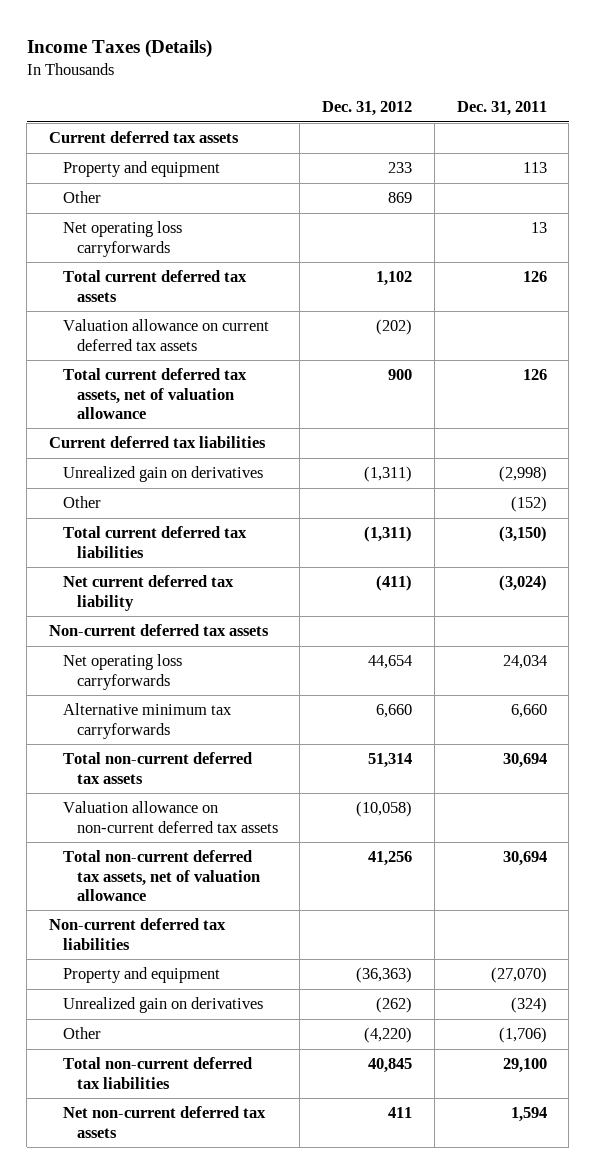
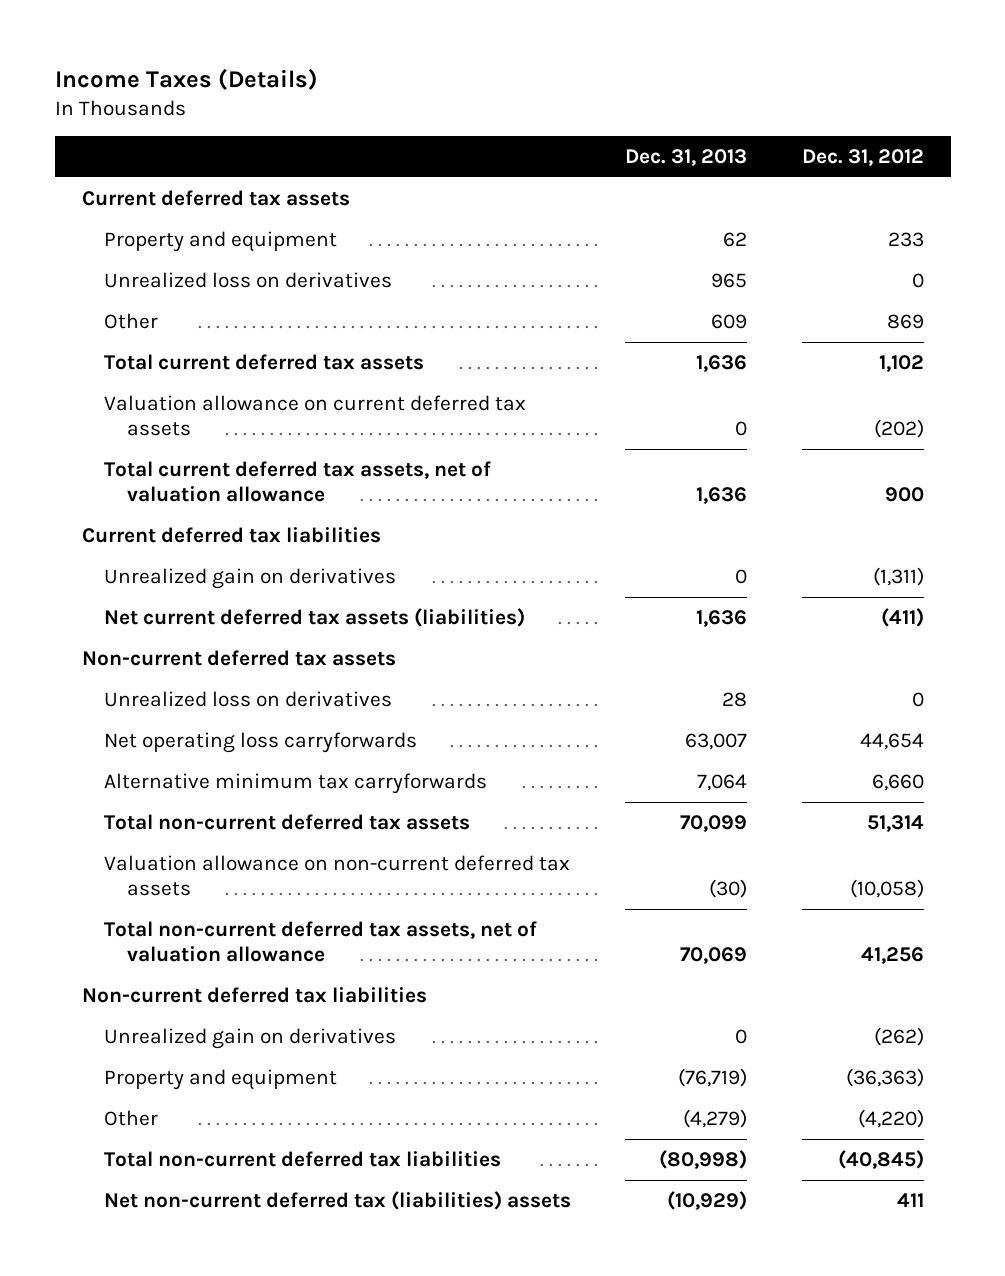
- | Dec. 31, 2012 | Dec. 31, 2011
+ | Dec. 31, 2013 | Dec. 31, 2012
+ Unrealized loss on derivatives | 965 | 0
- Net operating loss carryforwards | | 13
- Other | | (152)
- Total current deferred tax liabilities | (1,311) | (3,150)
- Net current deferred tax liability | (411) | (3,024)
+ Net current deferred tax assets (liabilities) | 1,636 | (411)
+ Unrealized loss on derivatives | 28 | 0
moved down: Property and equipment | (76,719) | (36,363)
- Total non-current deferred tax liabilities | 40,845 | 29,100
- Net non-current deferred tax assets | 411 | 1,594
+ Total non-current deferred tax liabilities | (80,998) | (40,845)
+ Net non-current deferred tax (liabilities) assets | (10,929) | 411

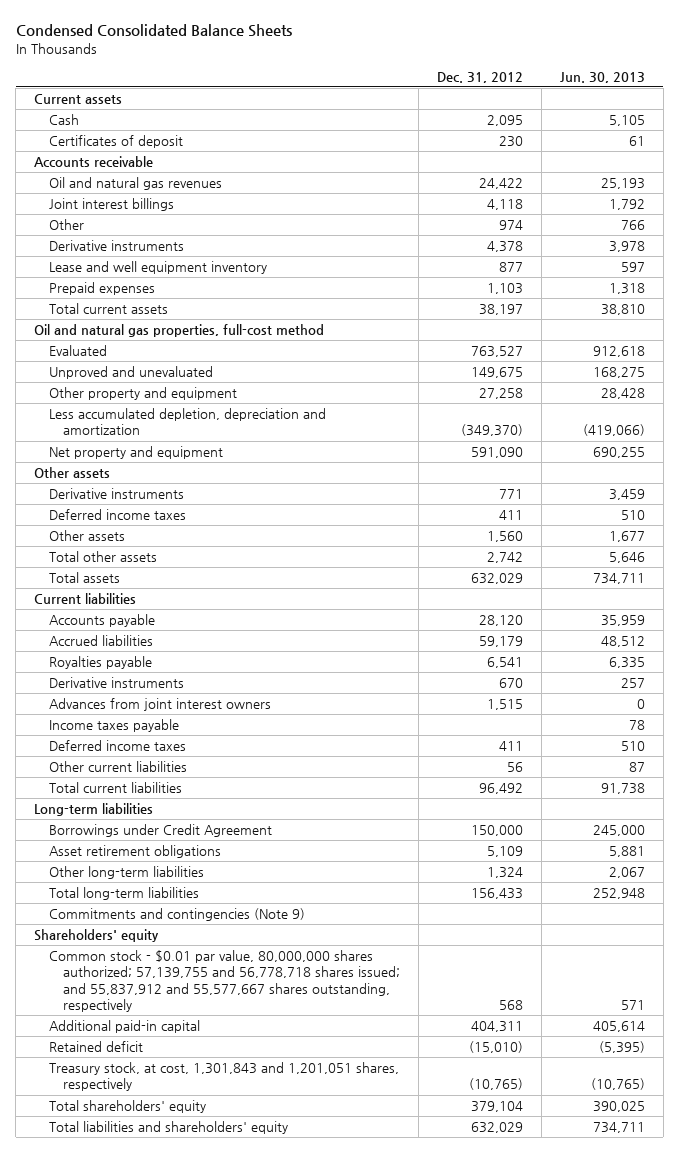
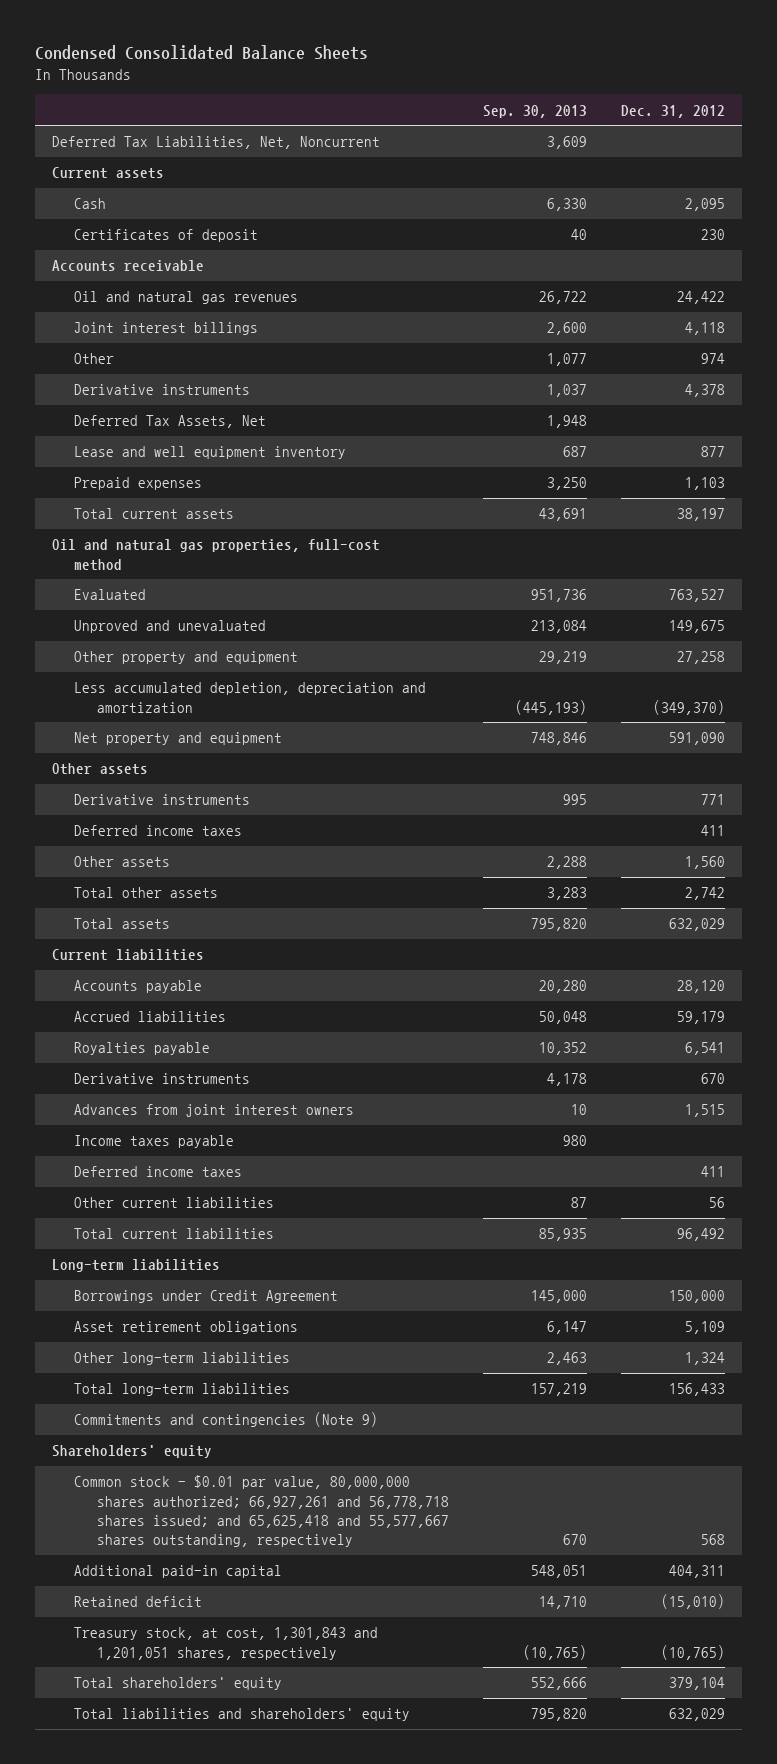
- | Dec. 31, 2012 | Jun. 30, 2013
+ | Sep. 30, 2013 | Dec. 31, 2012
+ Deferred Tax Liabilities, Net, Noncurrent | 3,609 |
+ Deferred Tax Assets, Net | 1,948 |
- Common stock - $0.01 par value, 80,000,000 shares authorized; 57,139,755 and 56,778,718 shares issued; and 55,837,912 and 55,577,667 shares outstanding, respectively | 568 | 571
+ Common stock - $0.01 par value, 80,000,000 shares authorized; 66,927,261 and 56,778,718 shares issued; and 65,625,418 and 55,577,667 shares outstanding, respectively | 670 | 568

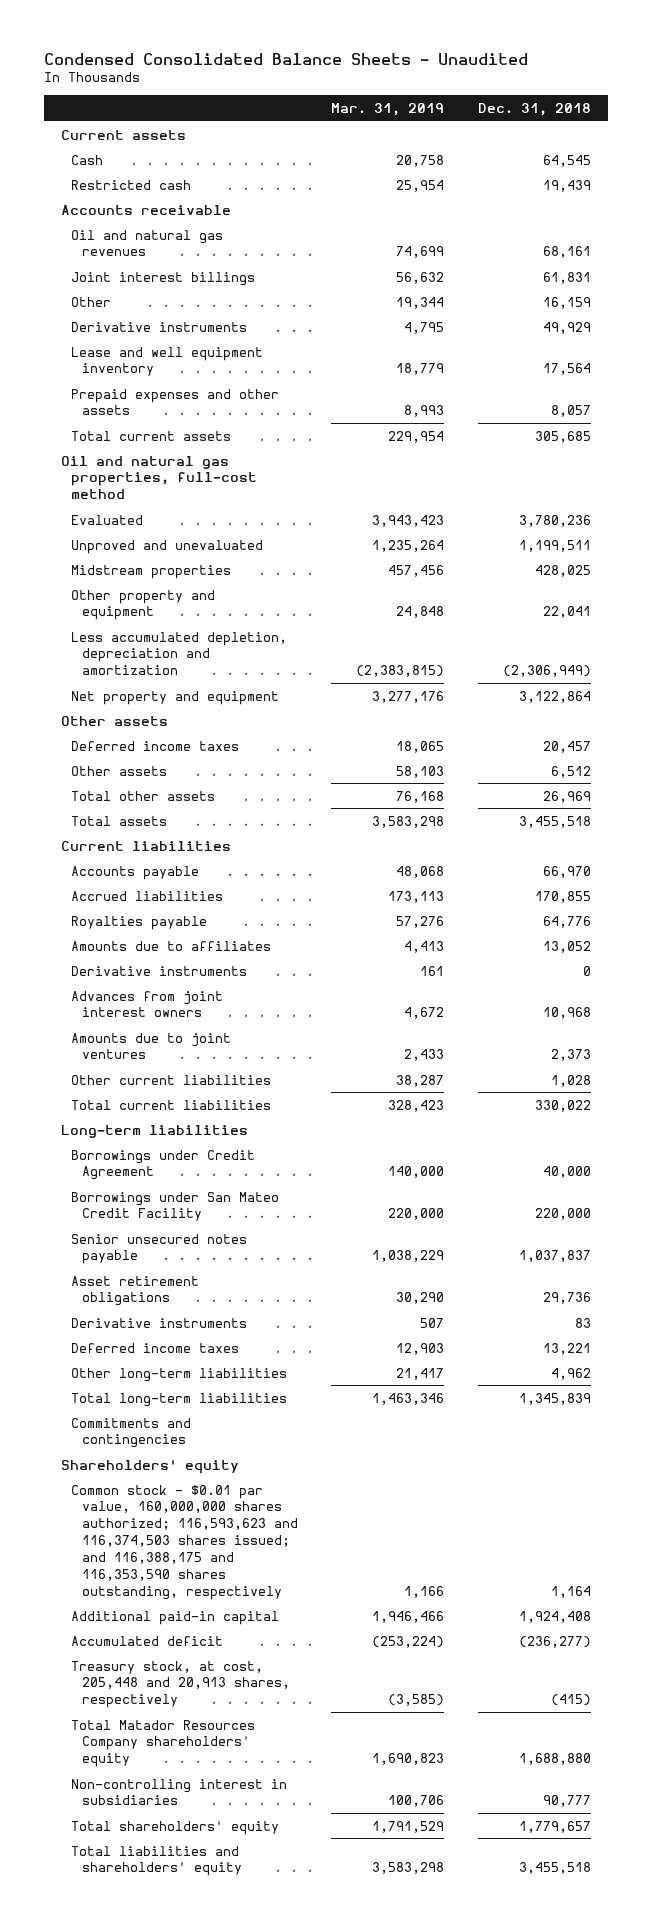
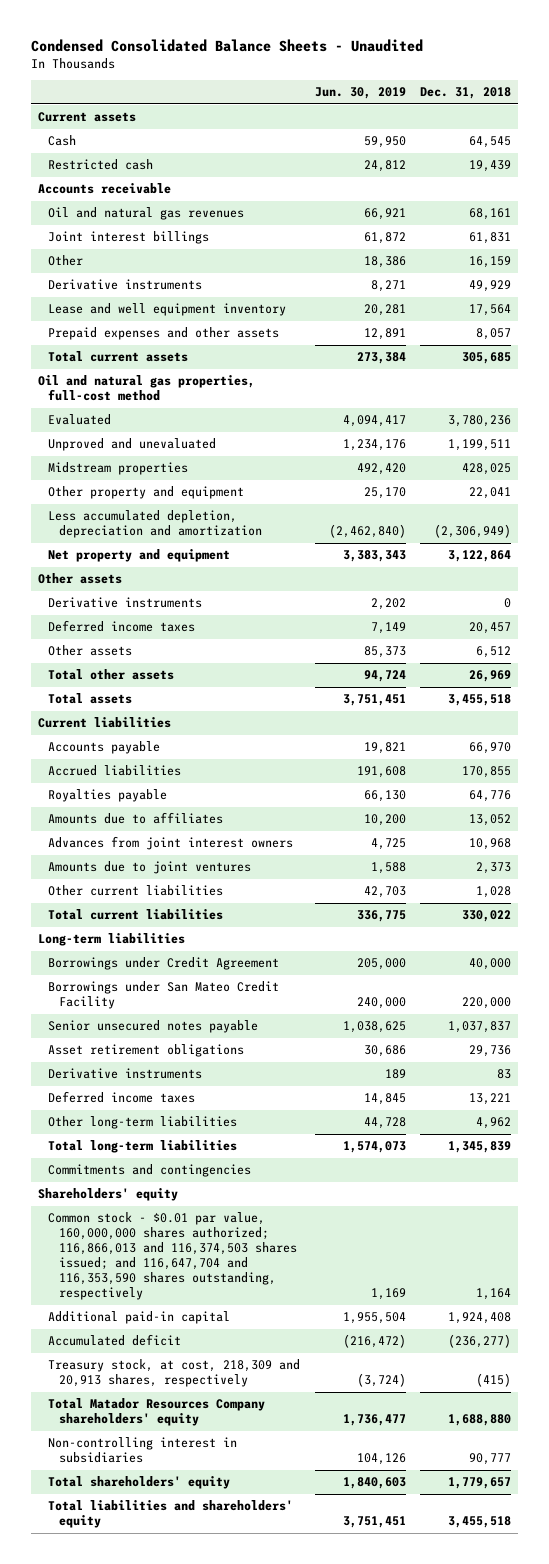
- | Mar. 31, 2019 | Dec. 31, 2018
+ | Jun. 30, 2019 | Dec. 31, 2018
moved up: Derivative instruments | 2,202 | 0
- Common stock - $0.01 par value, 160,000,000 shares authorized; 116,593,623 and 116,374,503 shares issued; and 116,388,175 and 116,353,590 shares outstanding, respectively | 1,166 | 1,164
+ Common stock - $0.01 par value, 160,000,000 shares authorized; 116,866,013 and 116,374,503 shares issued; and 116,647,704 and 116,353,590 shares outstanding, respectively | 1,169 | 1,164
- Treasury stock, at cost, 205,448 and 20,913 shares, respectively | (3,585) | (415)
+ Treasury stock, at cost, 218,309 and 20,913 shares, respectively | (3,724) | (415)

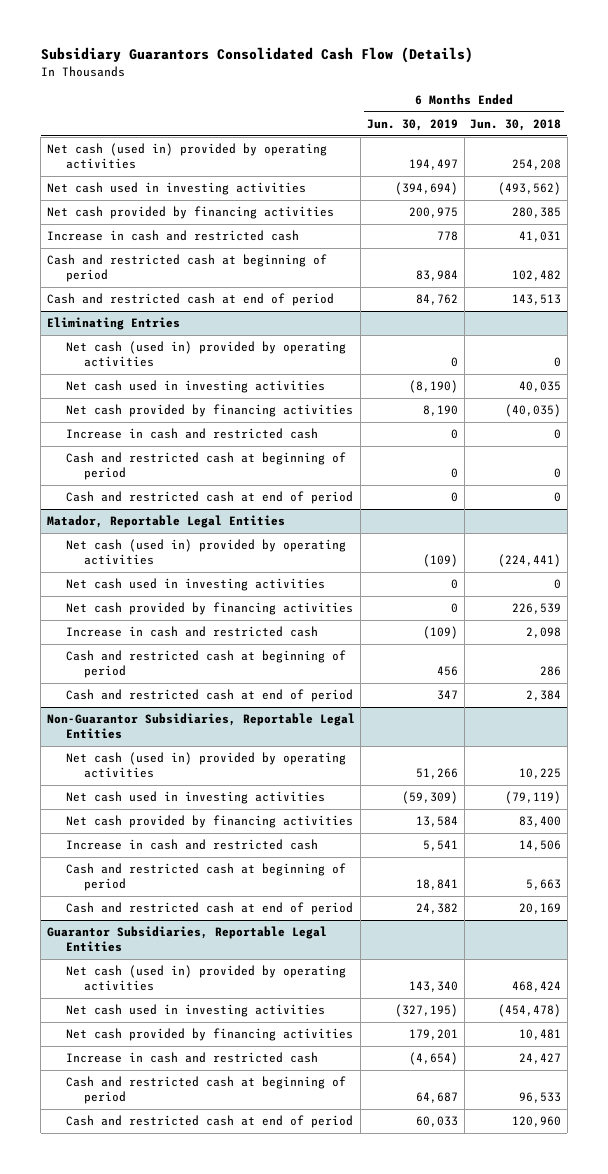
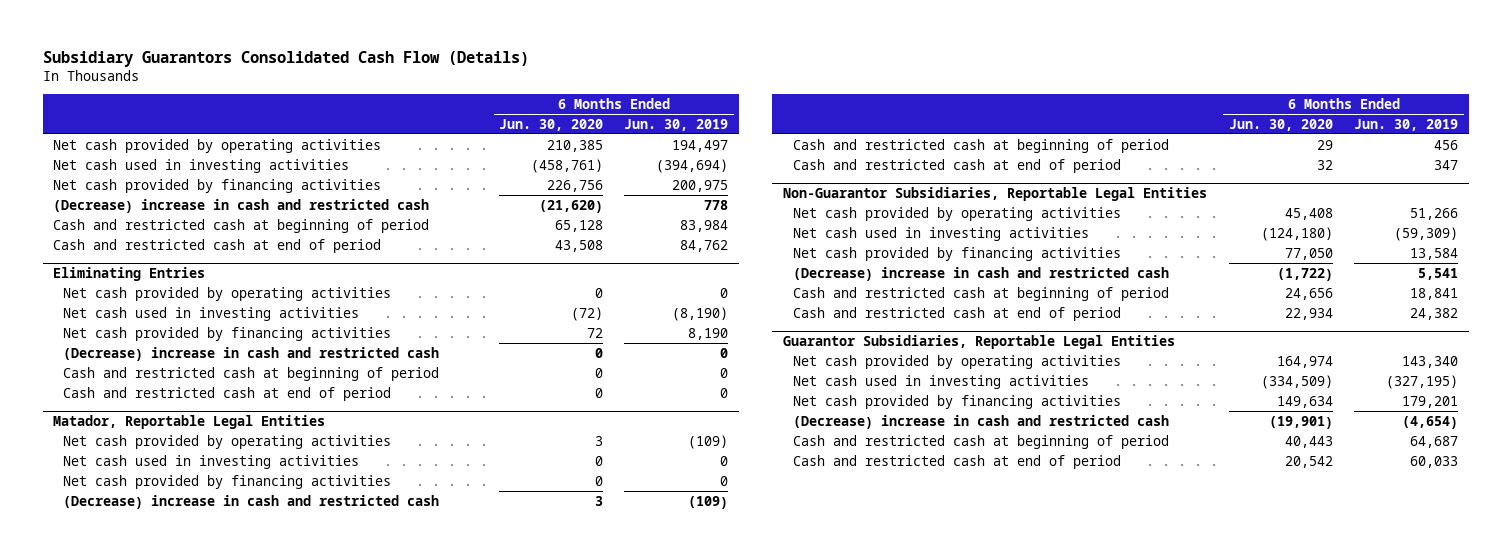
- | 6 Months Ended Jun. 30, 2019 | 6 Months Ended Jun. 30, 2018
+ | 6 Months Ended Jun. 30, 2020 | 6 Months Ended Jun. 30, 2019
- Net cash (used in) provided by operating activities | 194,497 | 254,208
+ Net cash provided by operating activities | 210,385 | 194,497
- Increase in cash and restricted cash | 778 | 41,031
+ (Decrease) increase in cash and restricted cash | (21,620) | 778
@ Eliminating Entries
- Net cash (used in) provided by operating activities | 0 | 0
+ Net cash provided by operating activities | 0 | 0
- Increase in cash and restricted cash | 0 | 0
+ (Decrease) increase in cash and restricted cash | 0 | 0
@ Matador, Reportable Legal Entities
- Net cash (used in) provided by operating activities | (109) | (224,441)
+ Net cash provided by operating activities | 3 | (109)
- Increase in cash and restricted cash | (109) | 2,098
+ (Decrease) increase in cash and restricted cash | 3 | (109)
@ Non-Guarantor Subsidiaries, Reportable Legal Entities
- Net cash (used in) provided by operating activities | 51,266 | 10,225
+ Net cash provided by operating activities | 45,408 | 51,266
- Increase in cash and restricted cash | 5,541 | 14,506
+ (Decrease) increase in cash and restricted cash | (1,722) | 5,541
@ Guarantor Subsidiaries, Reportable Legal Entities
- Net cash (used in) provided by operating activities | 143,340 | 468,424
+ Net cash provided by operating activities | 164,974 | 143,340
- Increase in cash and restricted cash | (4,654) | 24,427
+ (Decrease) increase in cash and restricted cash | (19,901) | (4,654)

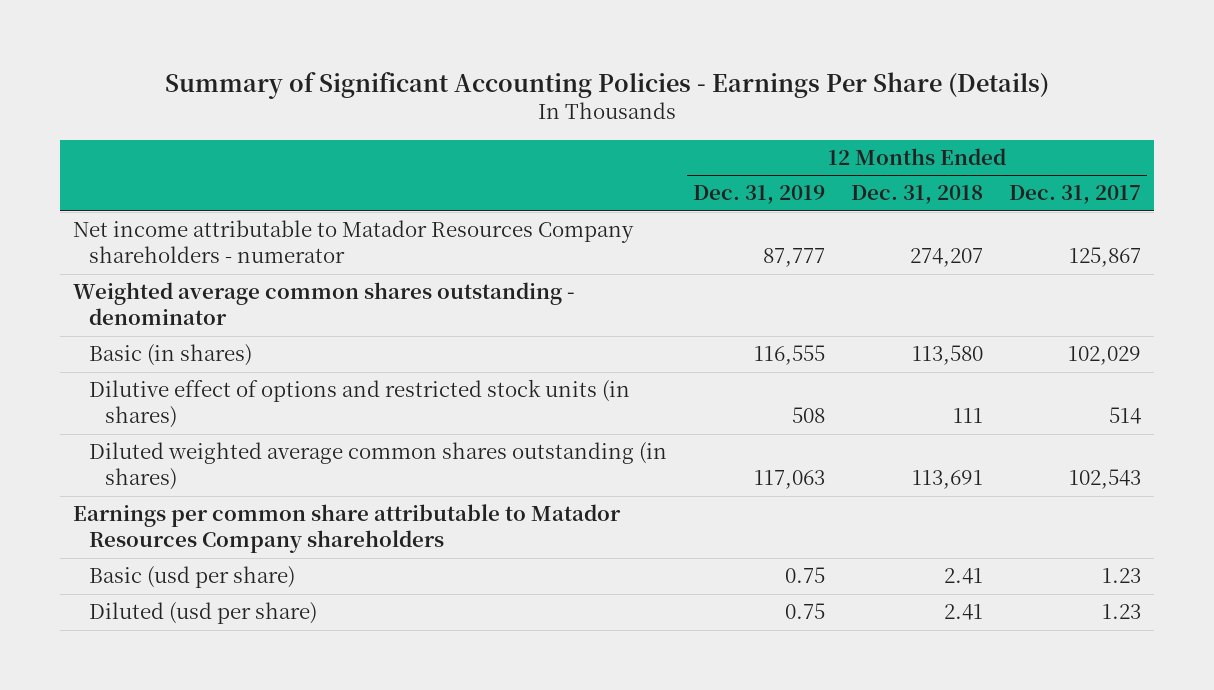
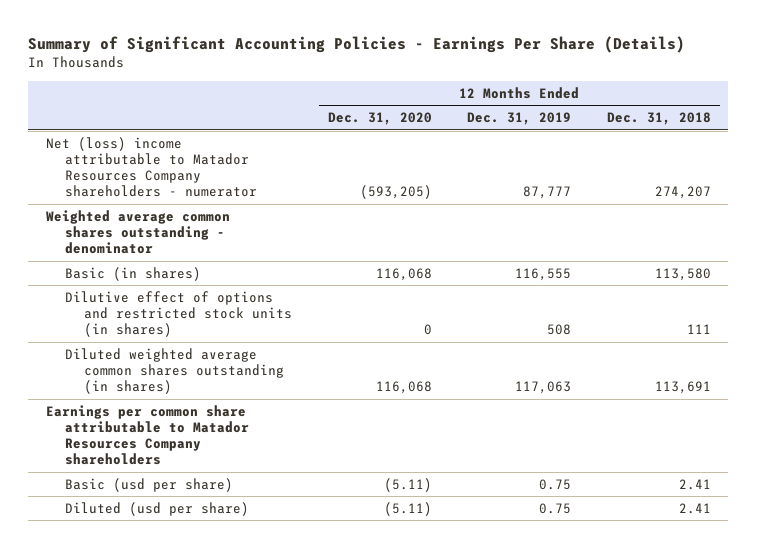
- | 12 Months Ended Dec. 31, 2019 | 12 Months Ended Dec. 31, 2018 | 12 Months Ended Dec. 31, 2017
+ | 12 Months Ended Dec. 31, 2020 | 12 Months Ended Dec. 31, 2019 | 12 Months Ended Dec. 31, 2018
- Net income attributable to Matador Resources Company shareholders - numerator | 87,777 | 274,207 | 125,867
+ Net (loss) income attributable to Matador Resources Company shareholders - numerator | (593,205) | 87,777 | 274,207

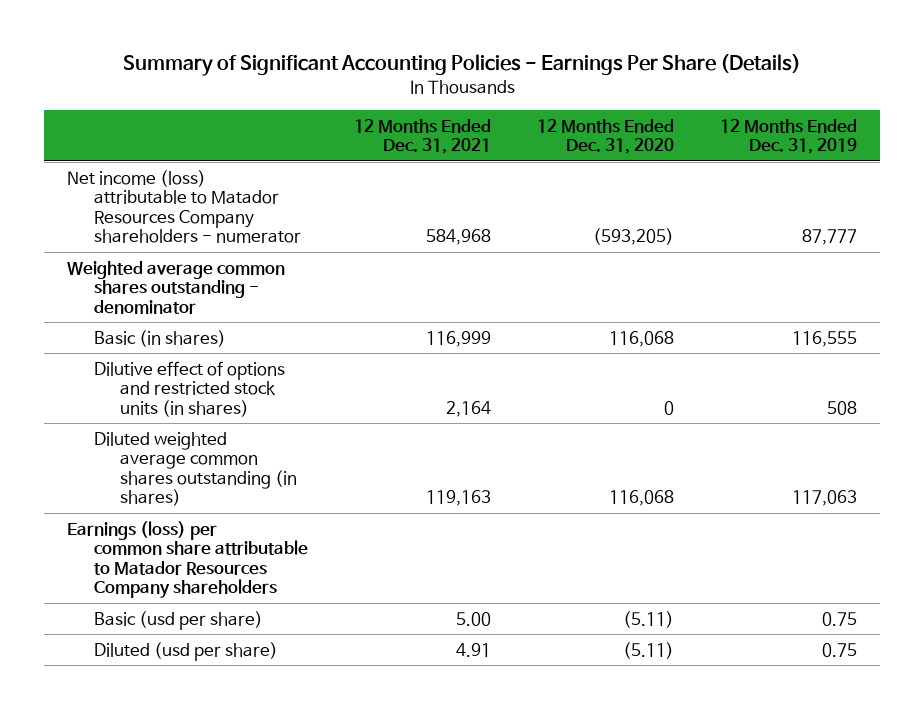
- | 12 Months Ended Dec. 31, 2020 | 12 Months Ended Dec. 31, 2019 | 12 Months Ended Dec. 31, 2018
+ | 12 Months Ended Dec. 31, 2021 | 12 Months Ended Dec. 31, 2020 | 12 Months Ended Dec. 31, 2019
- Net (loss) income attributable to Matador Resources Company shareholders - numerator | (593,205) | 87,777 | 274,207
+ Net income (loss) attributable to Matador Resources Company shareholders - numerator | 584,968 | (593,205) | 87,777
- Earnings per common share attributable to Matador Resources Company shareholders
+ Earnings (loss) per common share attributable to Matador Resources Company shareholders

